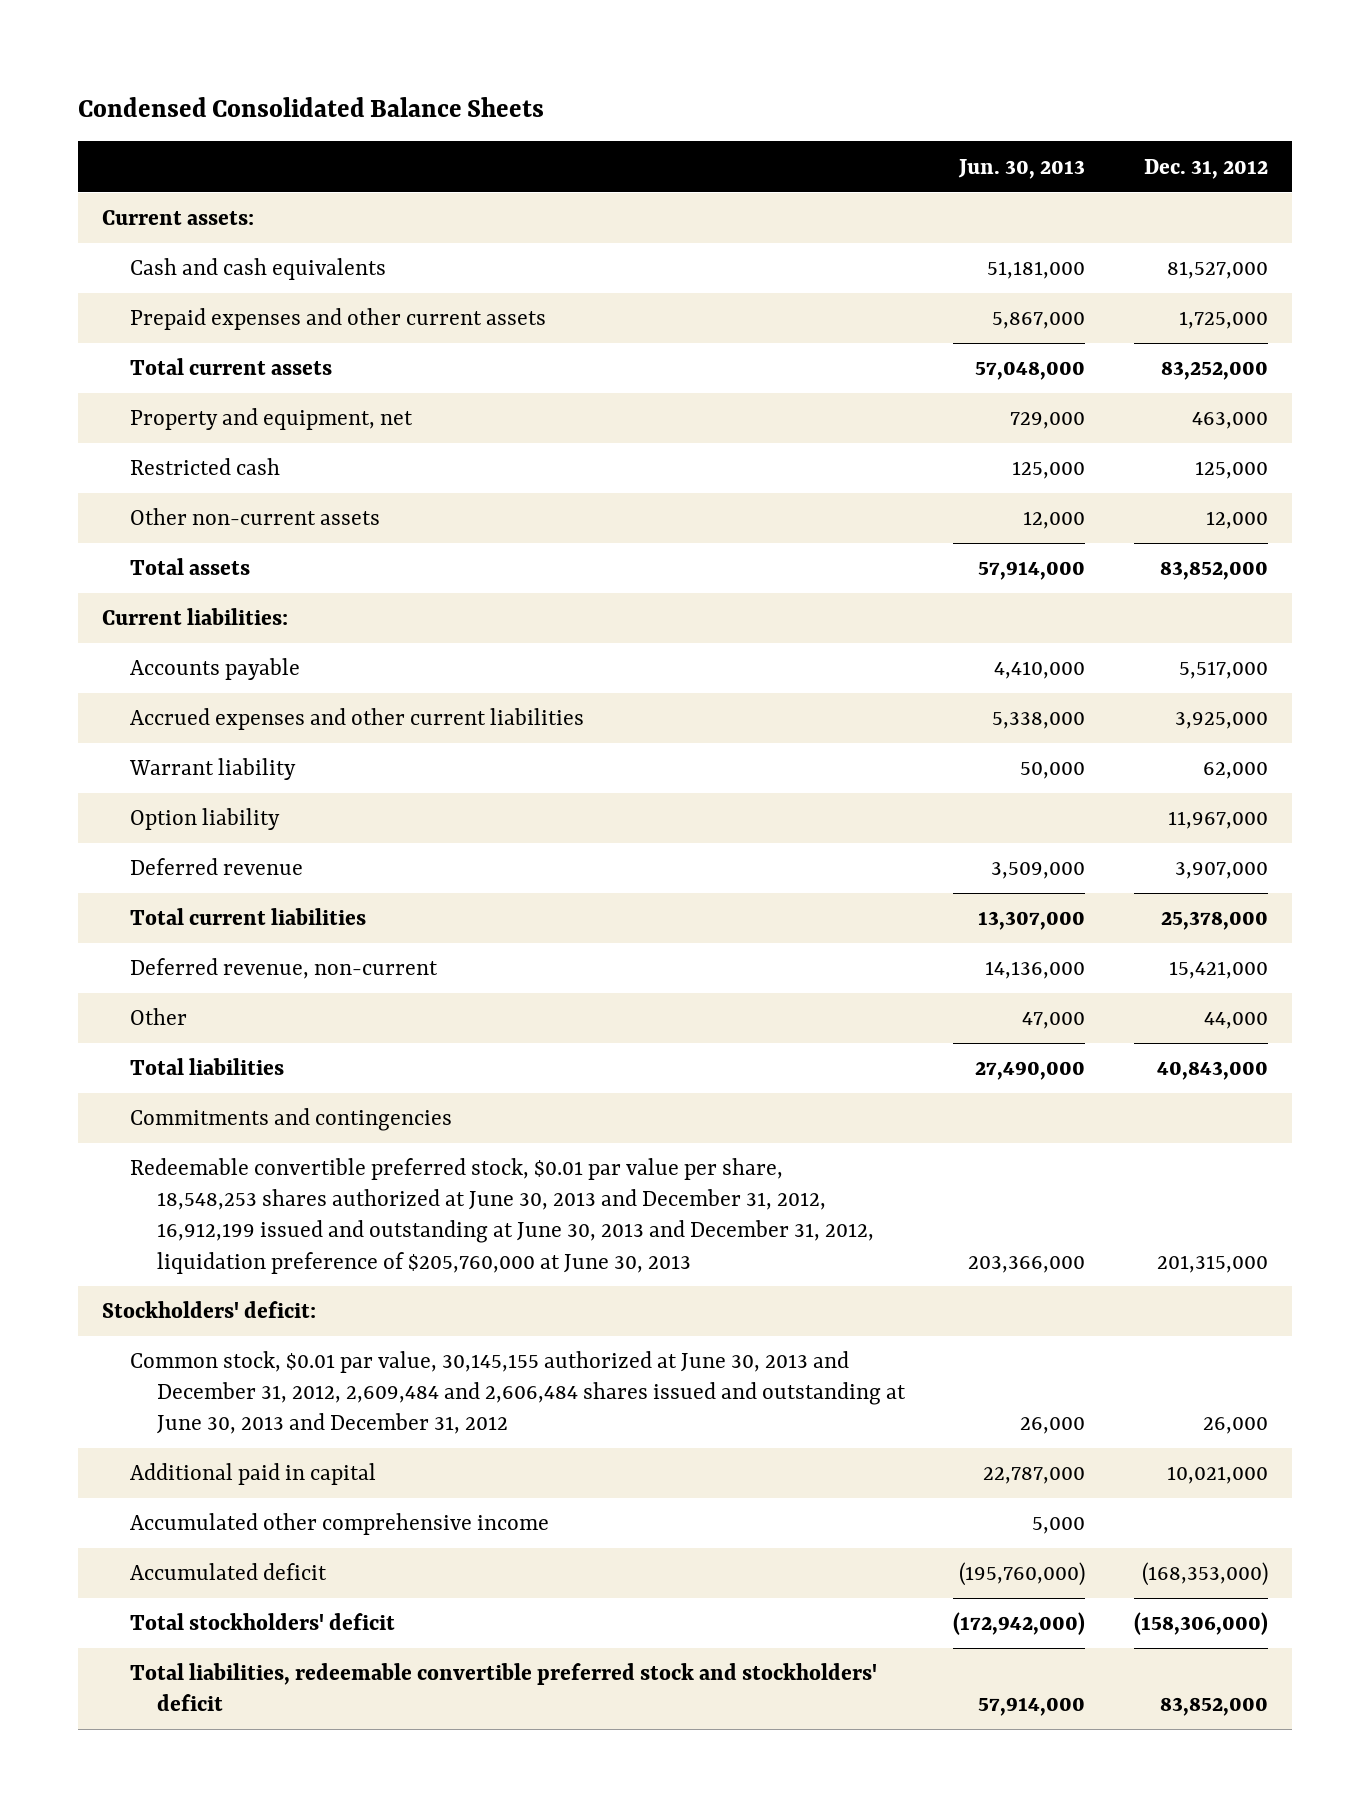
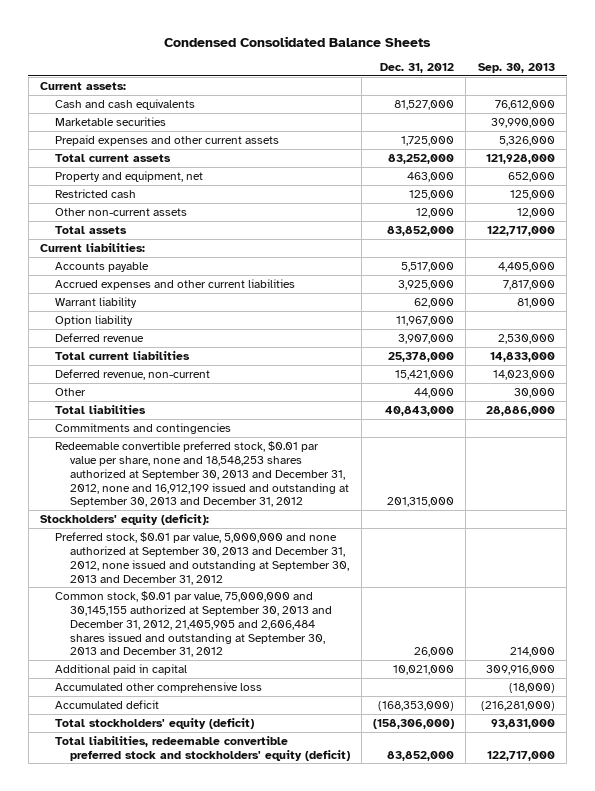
- | Jun. 30, 2013 | Dec. 31, 2012
+ | Dec. 31, 2012 | Sep. 30, 2013
+ Marketable securities | | 39,990,000
- Redeemable convertible preferred stock, $0.01 par value per share, 18,548,253 shares authorized at June 30, 2013 and December 31, 2012, 16,912,199 issued and outstanding at June 30, 2013 and December 31, 2012, liquidation preference of $205,760,000 at June 30, 2013 | 203,366,000 | 201,315,000
- Stockholders' deficit:
- Common stock, $0.01 par value, 30,145,155 authorized at June 30, 2013 and December 31, 2012, 2,609,484 and 2,606,484 shares issued and outstanding at June 30, 2013 and December 31, 2012 | 26,000 | 26,000
+ Redeemable convertible preferred stock, $0.01 par value per share, none and 18,548,253 shares authorized at September 30, 2013 and December 31, 2012, none and 16,912,199 issued and outstanding at September 30, 2013 and December 31, 2012 | 201,315,000 |
+ Stockholders' equity (deficit):
+ Preferred stock, $0.01 par value, 5,000,000 and none authorized at September 30, 2013 and December 31, 2012, none issued and outstanding at September 30, 2013 and December 31, 2012
+ Common stock, $0.01 par value, 75,000,000 and 30,145,155 authorized at September 30, 2013 and December 31, 2012, 21,405,905 and 2,606,484 shares issued and outstanding at September 30, 2013 and December 31, 2012 | 26,000 | 214,000
- Accumulated other comprehensive income | 5,000 |
+ Accumulated other comprehensive loss | | (18,000)
- Total stockholders' deficit | (172,942,000) | (158,306,000)
- Total liabilities, redeemable convertible preferred stock and stockholders' deficit | 57,914,000 | 83,852,000
+ Total stockholders' equity (deficit) | (158,306,000) | 93,831,000
+ Total liabilities, redeemable convertible preferred stock and stockholders' equity (deficit) | 83,852,000 | 122,717,000

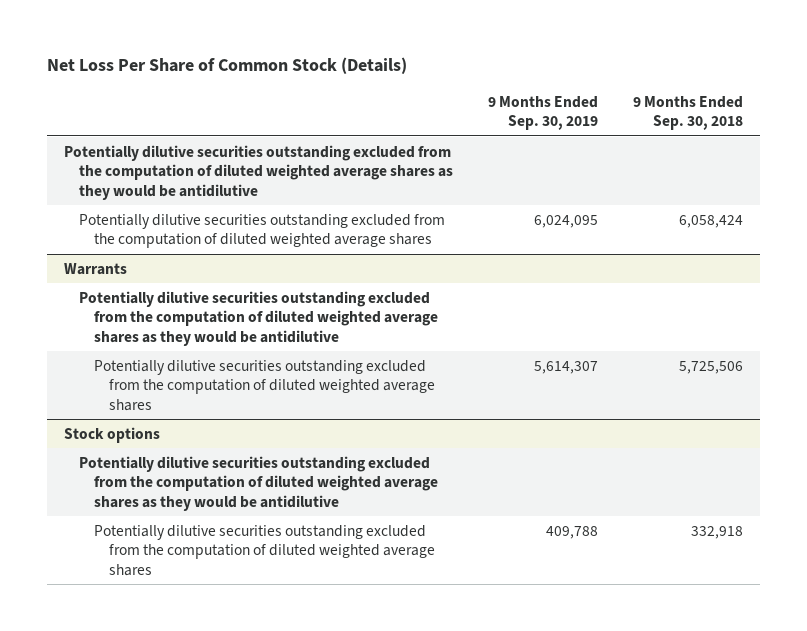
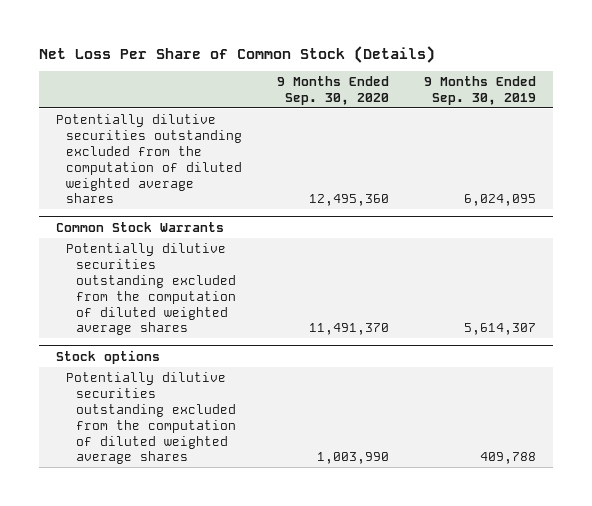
- | 9 Months Ended Sep. 30, 2019 | 9 Months Ended Sep. 30, 2018
+ | 9 Months Ended Sep. 30, 2020 | 9 Months Ended Sep. 30, 2019
- Potentially dilutive securities outstanding excluded from the computation of diluted weighted average shares as they would be antidilutive
- Warrants
- Potentially dilutive securities outstanding excluded from the computation of diluted weighted average shares as they would be antidilutive
+ Common Stock Warrants
@ Stock options
- Potentially dilutive securities outstanding excluded from the computation of diluted weighted average shares as they would be antidilutive

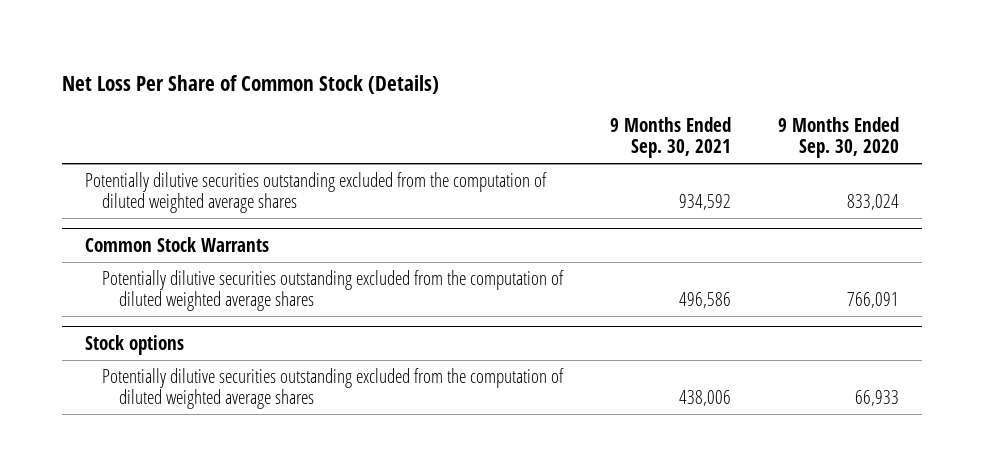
- | 9 Months Ended Sep. 30, 2020 | 9 Months Ended Sep. 30, 2019
+ | 9 Months Ended Sep. 30, 2021 | 9 Months Ended Sep. 30, 2020
- Potentially dilutive securities outstanding excluded from the computation of diluted weighted average shares | 12,495,360 | 6,024,095
+ Potentially dilutive securities outstanding excluded from the computation of diluted weighted average shares | 934,592 | 833,024
@ Common Stock Warrants
- Potentially dilutive securities outstanding excluded from the computation of diluted weighted average shares | 11,491,370 | 5,614,307
+ Potentially dilutive securities outstanding excluded from the computation of diluted weighted average shares | 496,586 | 766,091
@ Stock options
- Potentially dilutive securities outstanding excluded from the computation of diluted weighted average shares | 1,003,990 | 409,788
+ Potentially dilutive securities outstanding excluded from the computation of diluted weighted average shares | 438,006 | 66,933

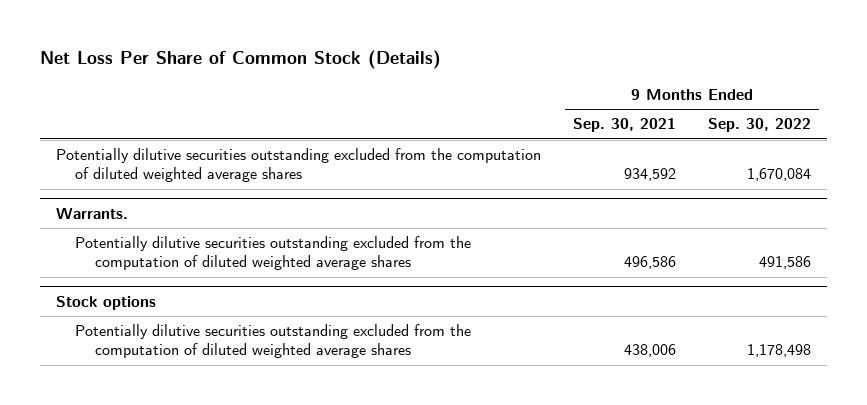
- | 9 Months Ended Sep. 30, 2021 | 9 Months Ended Sep. 30, 2020
+ | 9 Months Ended Sep. 30, 2021 | 9 Months Ended Sep. 30, 2022
- Common Stock Warrants
+ Warrants.

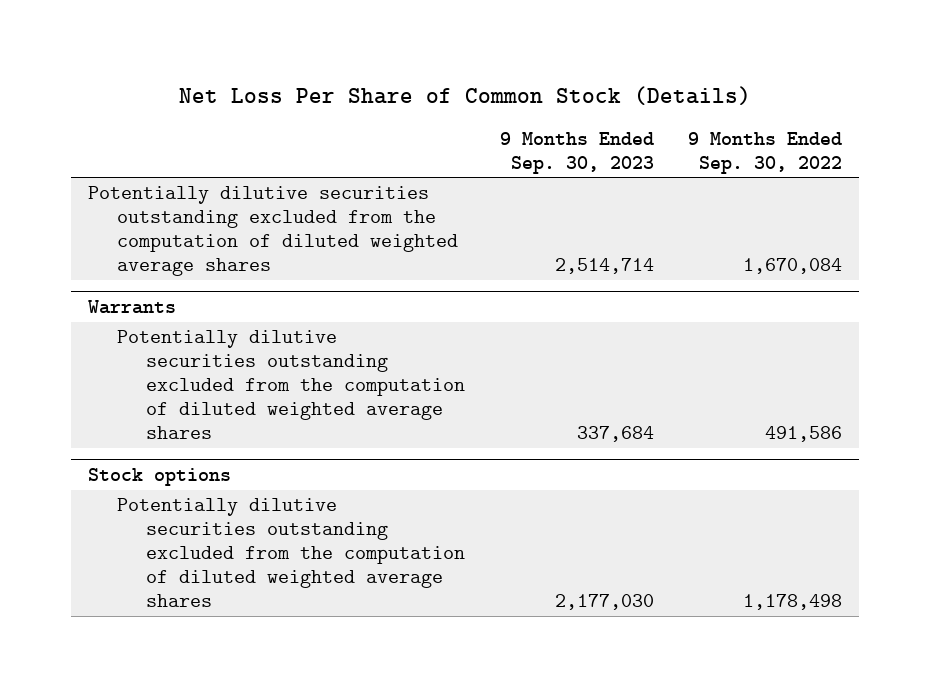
- | 9 Months Ended Sep. 30, 2021 | 9 Months Ended Sep. 30, 2022
+ | 9 Months Ended Sep. 30, 2023 | 9 Months Ended Sep. 30, 2022
- Warrants.
+ Warrants

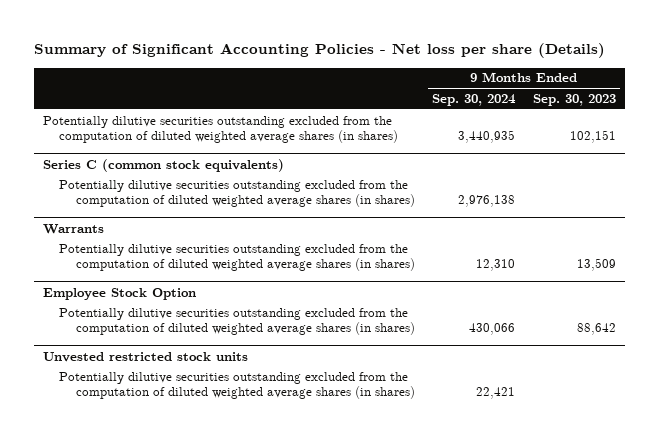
- Net Loss Per Share of Common Stock (Details)
+ Summary of Significant Accounting Policies - Net loss per share (Details)
- | 9 Months Ended Sep. 30, 2023 | 9 Months Ended Sep. 30, 2022
+ | 9 Months Ended Sep. 30, 2024 | 9 Months Ended Sep. 30, 2023
- Potentially dilutive securities outstanding excluded from the computation of diluted weighted average shares | 2,514,714 | 1,670,084
+ Potentially dilutive securities outstanding excluded from the computation of diluted weighted average shares (in shares) | 3,440,935 | 102,151
+ Series C (common stock equivalents)
+ Potentially dilutive securities outstanding excluded from the computation of diluted weighted average shares (in shares) | 2,976,138 |
@ Warrants
- Potentially dilutive securities outstanding excluded from the computation of diluted weighted average shares | 337,684 | 491,586
- Stock options
- Potentially dilutive securities outstanding excluded from the computation of diluted weighted average shares | 2,177,030 | 1,178,498
@ Warrants
+ Potentially dilutive securities outstanding excluded from the computation of diluted weighted average shares (in shares) | 12,310 | 13,509
+ Employee Stock Option
+ Potentially dilutive securities outstanding excluded from the computation of diluted weighted average shares (in shares) | 430,066 | 88,642
+ Unvested restricted stock units
+ Potentially dilutive securities outstanding excluded from the computation of diluted weighted average shares (in shares) | 22,421 |

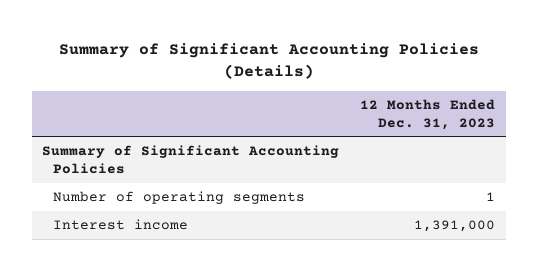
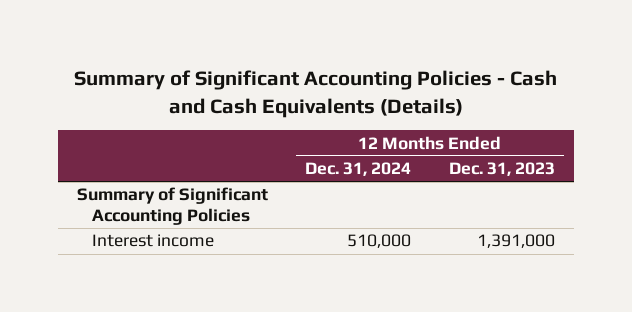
- Summary of Significant Accounting Policies (Details)
+ Summary of Significant Accounting Policies - Cash and Cash Equivalents (Details)
- | 12 Months Ended Dec. 31, 2023
+ | 12 Months Ended Dec. 31, 2024 | 12 Months Ended Dec. 31, 2023
- Number of operating segments | 1

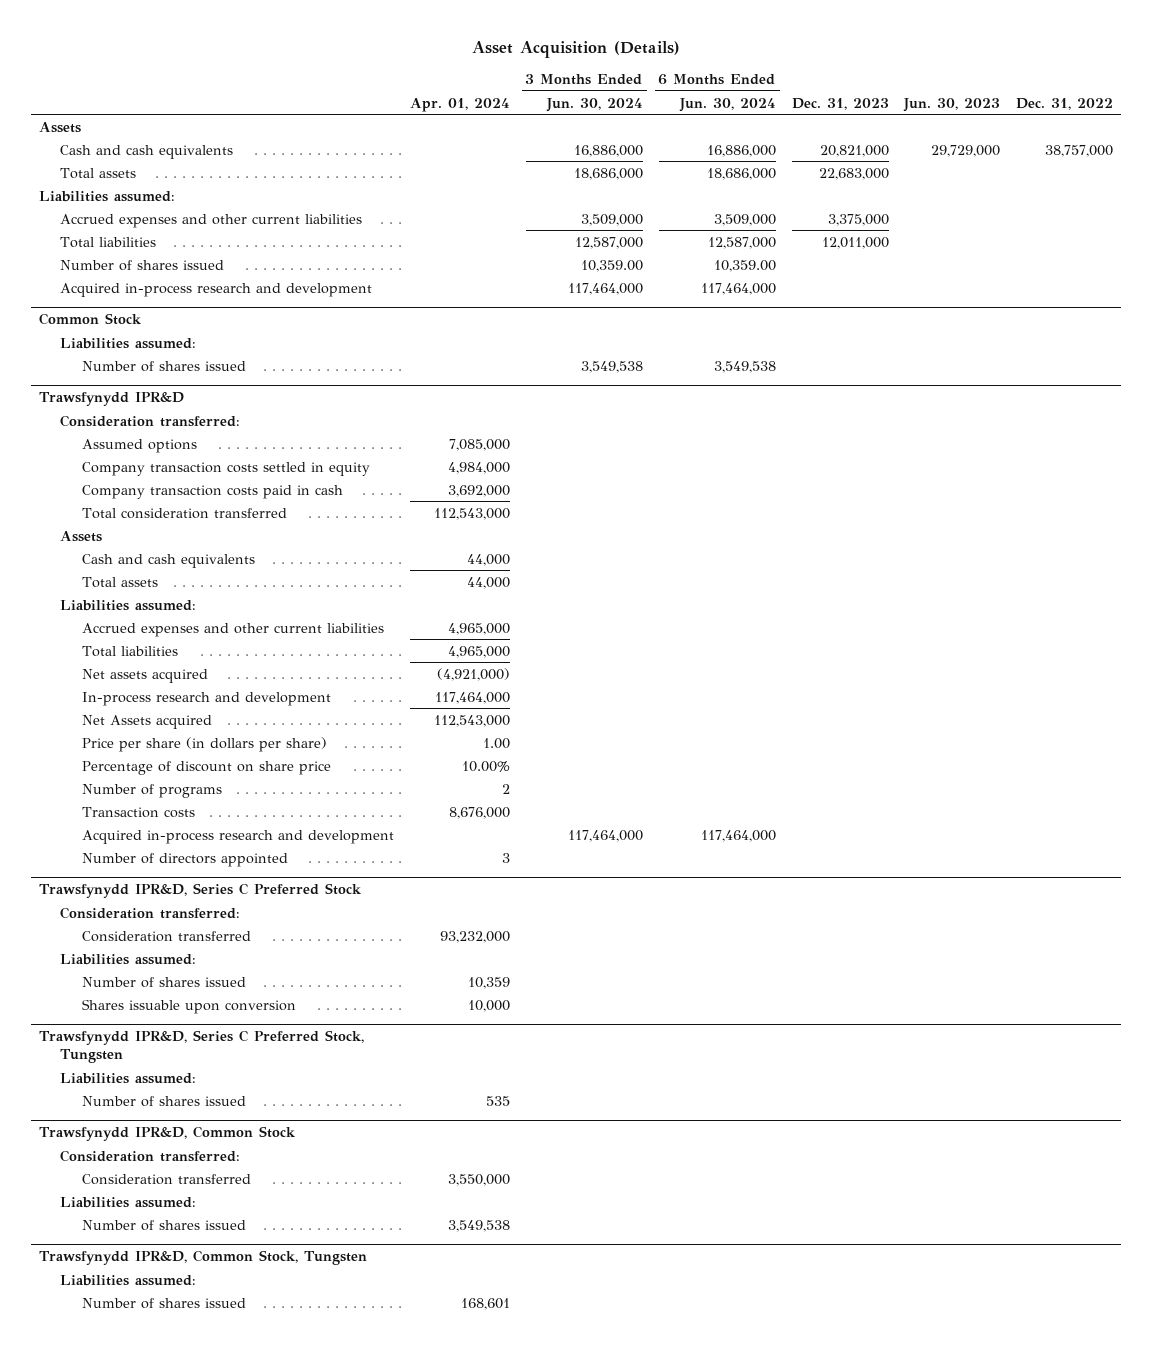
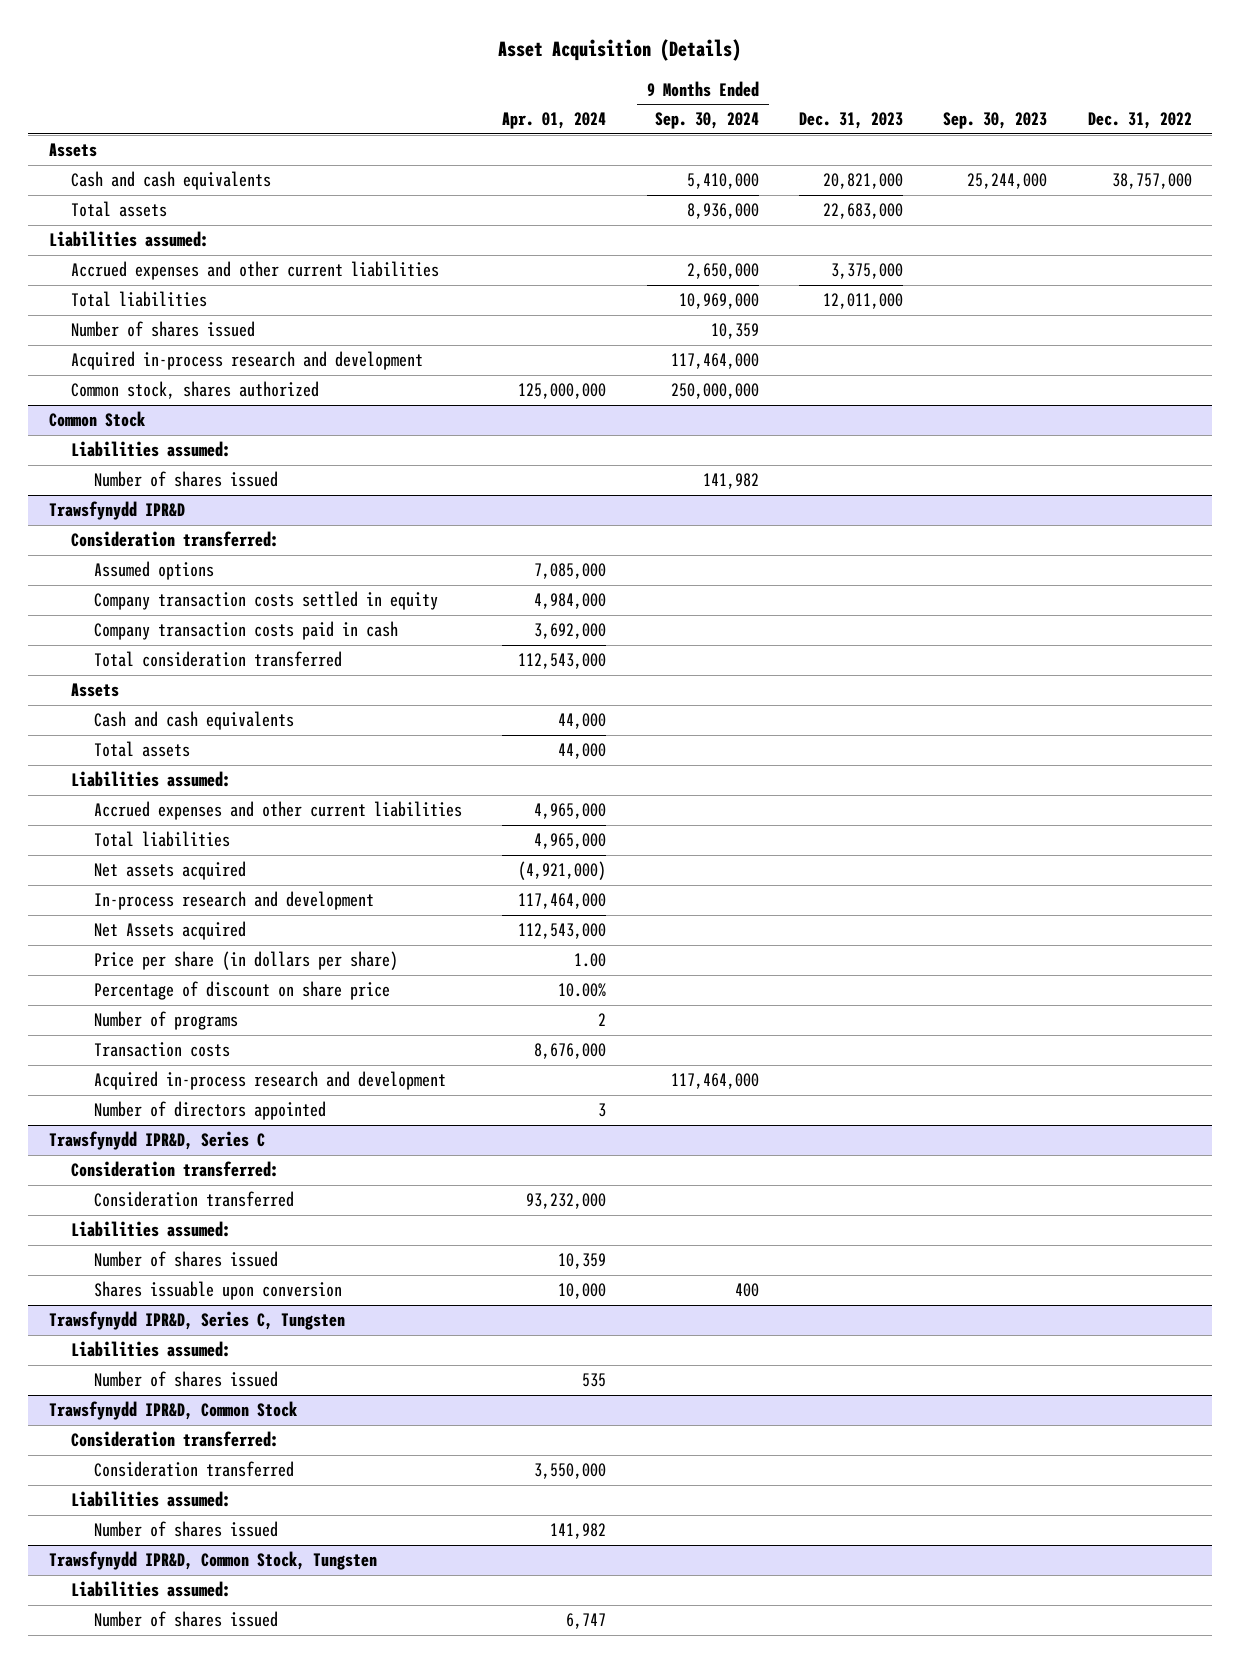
- | Apr. 01, 2024 | 3 Months Ended Jun. 30, 2024 | 6 Months Ended Jun. 30, 2024 | Dec. 31, 2023 | Jun. 30, 2023 | Dec. 31, 2022
+ | Apr. 01, 2024 | 9 Months Ended Sep. 30, 2024 | Dec. 31, 2023 | Sep. 30, 2023 | Dec. 31, 2022
+ Common stock, shares authorized | 125,000,000 | 250,000,000 | | |
- Trawsfynydd IPR&D, Series C Preferred Stock
+ Trawsfynydd IPR&D, Series C
- Trawsfynydd IPR&D, Series C Preferred Stock, Tungsten
+ Trawsfynydd IPR&D, Series C, Tungsten
@ Trawsfynydd IPR&D, Common Stock
- Number of shares issued | 3,549,538 | | | | |
+ Number of shares issued | 141,982 | | | |
@ Trawsfynydd IPR&D, Common Stock, Tungsten
- Number of shares issued | 168,601 | | | | |
+ Number of shares issued | 6,747 | | | |

